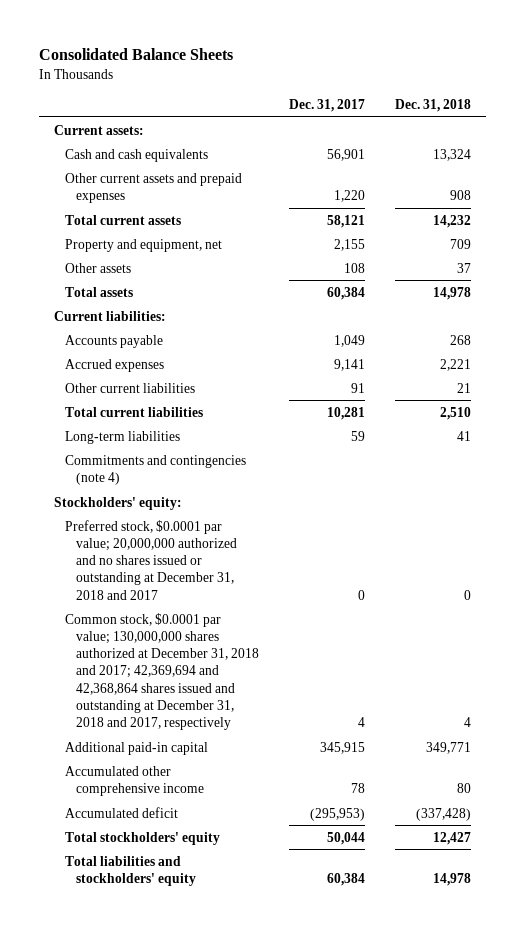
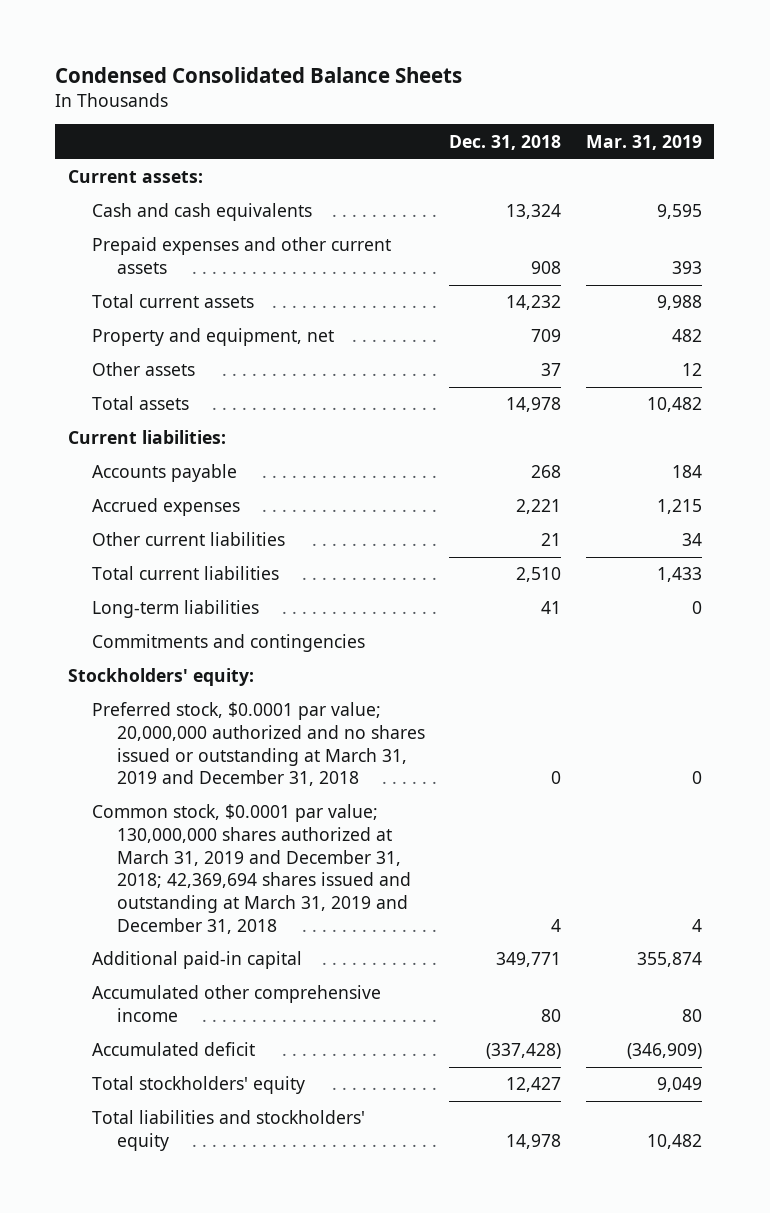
- Consolidated Balance Sheets
+ Condensed Consolidated Balance Sheets
- | Dec. 31, 2017 | Dec. 31, 2018
+ | Dec. 31, 2018 | Mar. 31, 2019
- Other current assets and prepaid expenses | 1,220 | 908
+ Prepaid expenses and other current assets | 908 | 393
- Commitments and contingencies (note 4)
+ Commitments and contingencies
- Preferred stock, $0.0001 par value; 20,000,000 authorized and no shares issued or outstanding at December 31, 2018 and 2017 | 0 | 0
- Common stock, $0.0001 par value; 130,000,000 shares authorized at December 31, 2018 and 2017; 42,369,694 and 42,368,864 shares issued and outstanding at December 31, 2018 and 2017, respectively | 4 | 4
+ Preferred stock, $0.0001 par value; 20,000,000 authorized and no shares issued or outstanding at March 31, 2019 and December 31, 2018 | 0 | 0
+ Common stock, $0.0001 par value; 130,000,000 shares authorized at March 31, 2019 and December 31, 2018; 42,369,694 shares issued and outstanding at March 31, 2019 and December 31, 2018 | 4 | 4

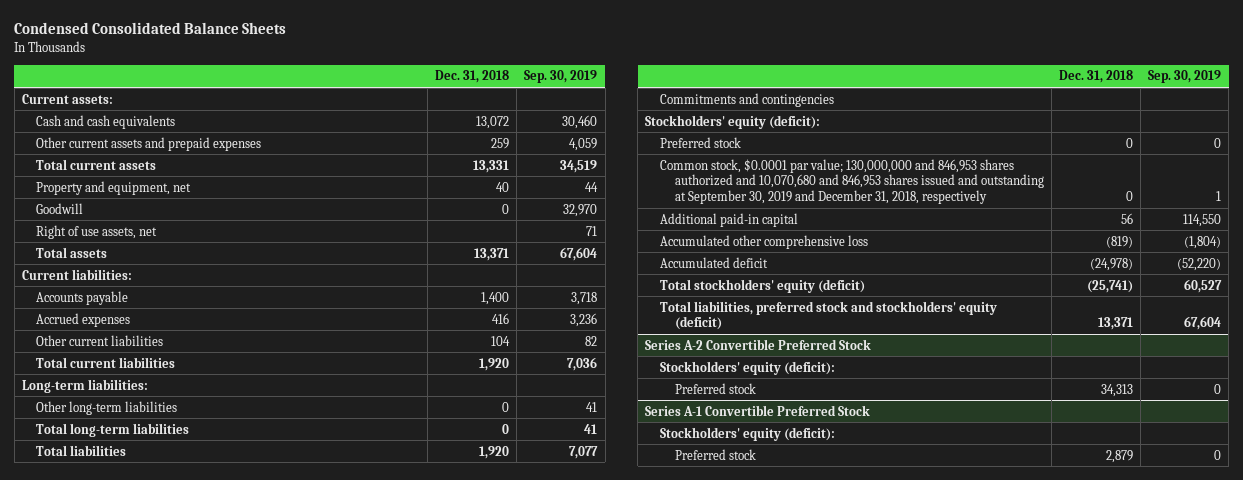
- | Dec. 31, 2018 | Mar. 31, 2019
+ | Dec. 31, 2018 | Sep. 30, 2019
- Cash and cash equivalents | 13,324 | 9,595
- Prepaid expenses and other current assets | 908 | 393
- Total current assets | 14,232 | 9,988
- Property and equipment, net | 709 | 482
- Other assets | 37 | 12
- Total assets | 14,978 | 10,482
+ Cash and cash equivalents | 13,072 | 30,460
+ Other current assets and prepaid expenses | 259 | 4,059
+ Total current assets | 13,331 | 34,519
+ Property and equipment, net | 40 | 44
+ Goodwill | 0 | 32,970
+ Right of use assets, net | | 71
+ Total assets | 13,371 | 67,604
- Accounts payable | 268 | 184
- Accrued expenses | 2,221 | 1,215
- Other current liabilities | 21 | 34
- Total current liabilities | 2,510 | 1,433
- Long-term liabilities | 41 | 0
+ Accounts payable | 1,400 | 3,718
+ Accrued expenses | 416 | 3,236
+ Other current liabilities | 104 | 82
+ Total current liabilities | 1,920 | 7,036
+ Long-term liabilities:
+ Other long-term liabilities | 0 | 41
+ Total long-term liabilities | 0 | 41
+ Total liabilities | 1,920 | 7,077
- Stockholders' equity:
- Preferred stock, $0.0001 par value; 20,000,000 authorized and no shares issued or outstanding at March 31, 2019 and December 31, 2018 | 0 | 0
- Common stock, $0.0001 par value; 130,000,000 shares authorized at March 31, 2019 and December 31, 2018; 42,369,694 shares issued and outstanding at March 31, 2019 and December 31, 2018 | 4 | 4
- Additional paid-in capital | 349,771 | 355,874
- Accumulated other comprehensive income | 80 | 80
- Accumulated deficit | (337,428) | (346,909)
- Total stockholders' equity | 12,427 | 9,049
- Total liabilities and stockholders' equity | 14,978 | 10,482
+ Stockholders' equity (deficit):
+ Preferred stock | 0 | 0
+ Common stock, $0.0001 par value; 130,000,000 and 846,953 shares authorized and 10,070,680 and 846,953 shares issued and outstanding at September 30, 2019 and December 31, 2018, respectively | 0 | 1
+ Additional paid-in capital | 56 | 114,550
+ Accumulated other comprehensive loss | (819) | (1,804)
+ Accumulated deficit | (24,978) | (52,220)
+ Total stockholders' equity (deficit) | (25,741) | 60,527
+ Total liabilities, preferred stock and stockholders' equity (deficit) | 13,371 | 67,604
+ Series A-2 Convertible Preferred Stock
+ Stockholders' equity (deficit):
+ Preferred stock | 34,313 | 0
+ Series A-1 Convertible Preferred Stock
+ Stockholders' equity (deficit):
+ Preferred stock | 2,879 | 0

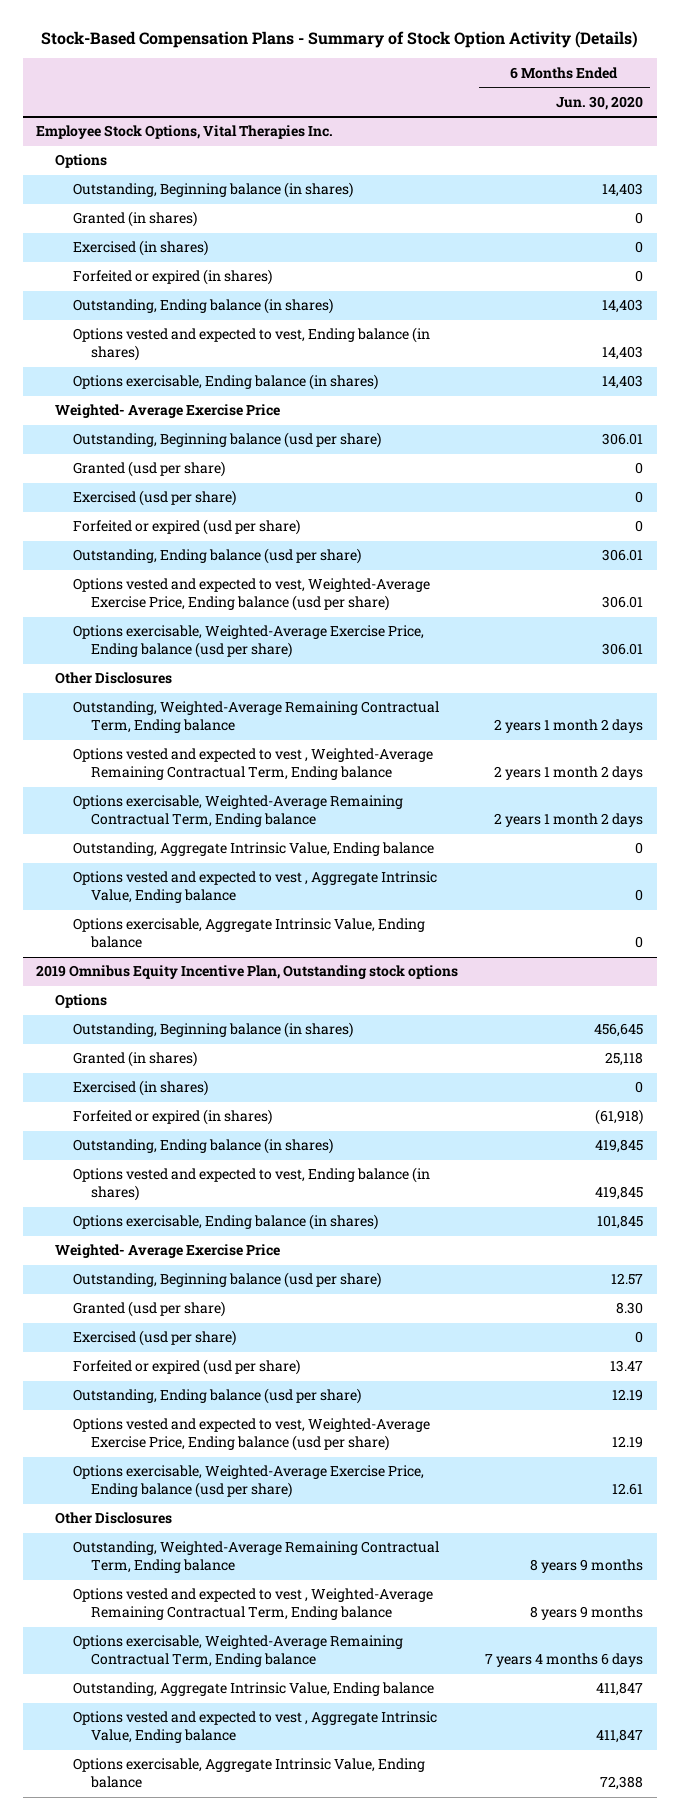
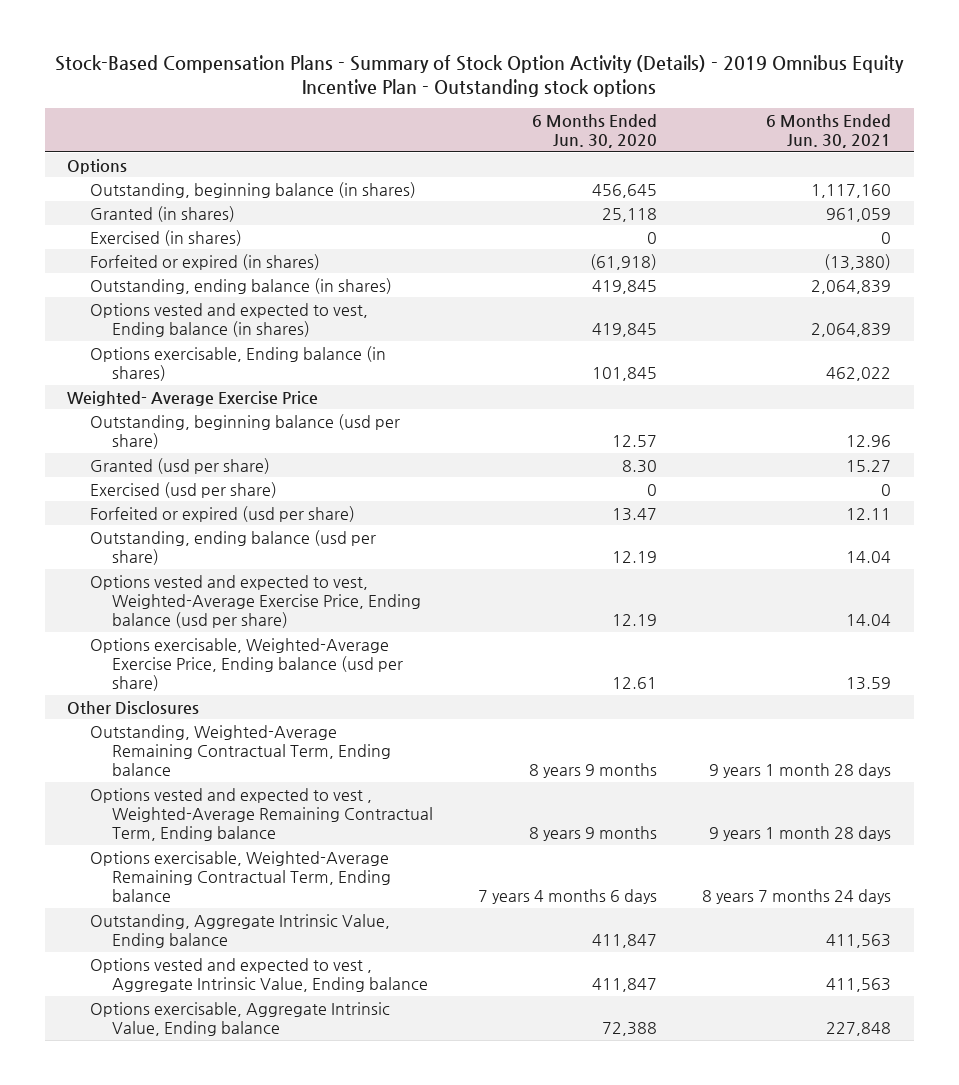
- Stock-Based Compensation Plans - Summary of Stock Option Activity (Details)
+ Stock-Based Compensation Plans - Summary of Stock Option Activity (Details) - 2019 Omnibus Equity Incentive Plan - Outstanding stock options
- | 6 Months Ended Jun. 30, 2020
+ | 6 Months Ended Jun. 30, 2020 | 6 Months Ended Jun. 30, 2021
- Employee Stock Options, Vital Therapies Inc.
- Outstanding, Beginning balance (in shares) | 14,403
- Granted (in shares) | 0
- Exercised (in shares) | 0
- Forfeited or expired (in shares) | 0
- Outstanding, Ending balance (in shares) | 14,403
- Options vested and expected to vest, Ending balance (in shares) | 14,403
- Options exercisable, Ending balance (in shares) | 14,403
- Weighted- Average Exercise Price
- Outstanding, Beginning balance (usd per share) | 306.01
- Granted (usd per share) | 0
- Exercised (usd per share) | 0
- Forfeited or expired (usd per share) | 0
- Outstanding, Ending balance (usd per share) | 306.01
- Options vested and expected to vest, Weighted-Average Exercise Price, Ending balance (usd per share) | 306.01
- Options exercisable, Weighted-Average Exercise Price, Ending balance (usd per share) | 306.01
- Other Disclosures
- Outstanding, Weighted-Average Remaining Contractual Term, Ending balance | 2 years 1 month 2 days
- Options vested and expected to vest , Weighted-Average Remaining Contractual Term, Ending balance | 2 years 1 month 2 days
- Options exercisable, Weighted-Average Remaining Contractual Term, Ending balance | 2 years 1 month 2 days
- Outstanding, Aggregate Intrinsic Value, Ending balance | 0
- Options vested and expected to vest , Aggregate Intrinsic Value, Ending balance | 0
- Options exercisable, Aggregate Intrinsic Value, Ending balance | 0
- 2019 Omnibus Equity Incentive Plan, Outstanding stock options
- Options
- Outstanding, Beginning balance (in shares) | 456,645
+ Outstanding, beginning balance (in shares) | 456,645 | 1,117,160
- Outstanding, Ending balance (in shares) | 419,845
+ Outstanding, ending balance (in shares) | 419,845 | 2,064,839
- Outstanding, Beginning balance (usd per share) | 12.57
+ Outstanding, beginning balance (usd per share) | 12.57 | 12.96
- Outstanding, Ending balance (usd per share) | 12.19
+ Outstanding, ending balance (usd per share) | 12.19 | 14.04

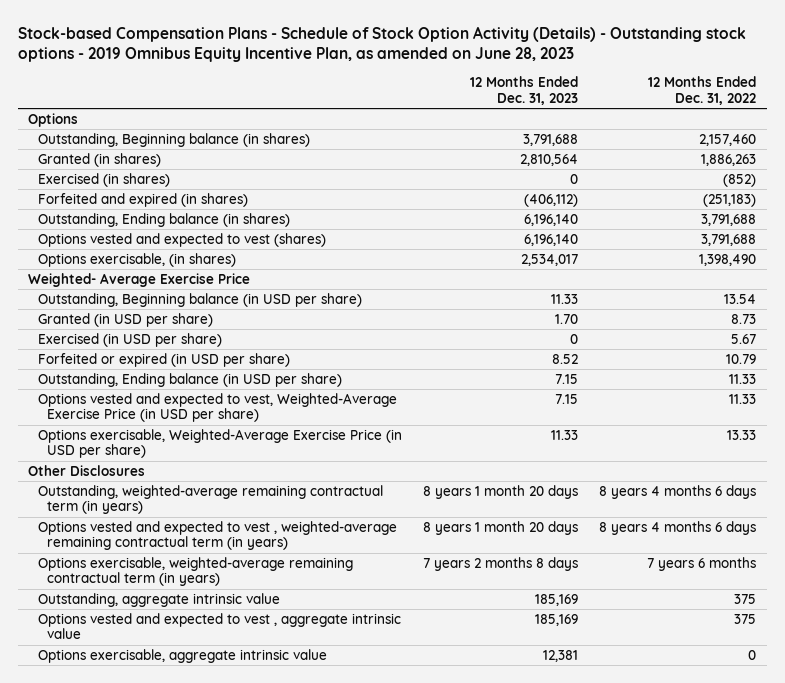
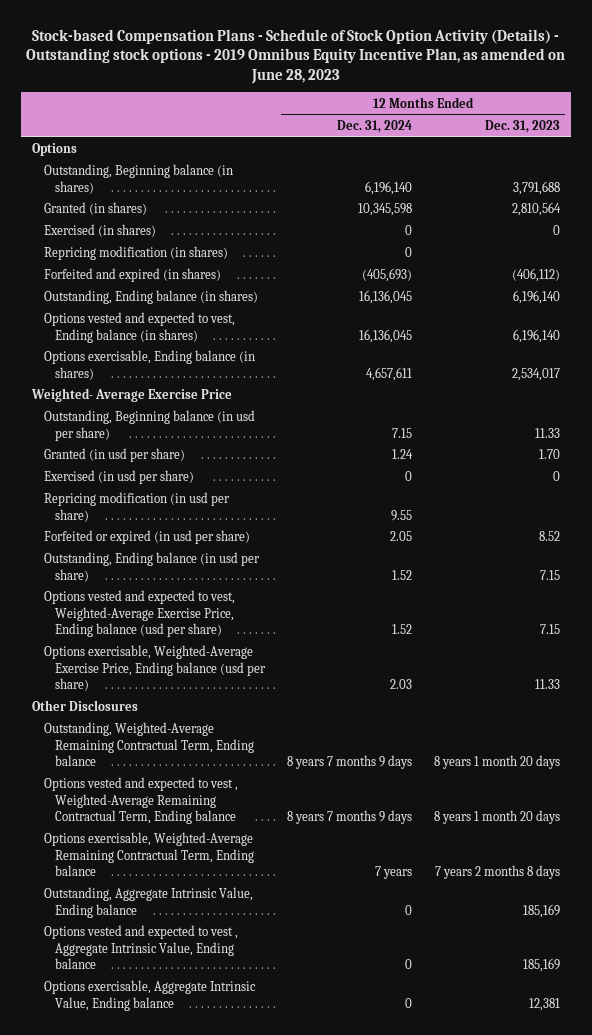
- | 12 Months Ended Dec. 31, 2023 | 12 Months Ended Dec. 31, 2022
+ | 12 Months Ended Dec. 31, 2024 | 12 Months Ended Dec. 31, 2023
+ Repricing modification (in shares) | 0 |
- Options vested and expected to vest (shares) | 6,196,140 | 3,791,688
- Options exercisable, (in shares) | 2,534,017 | 1,398,490
+ Options vested and expected to vest, Ending balance (in shares) | 16,136,045 | 6,196,140
+ Options exercisable, Ending balance (in shares) | 4,657,611 | 2,534,017
- Outstanding, Beginning balance (in USD per share) | 11.33 | 13.54
- Granted (in USD per share) | 1.70 | 8.73
- Exercised (in USD per share) | 0 | 5.67
- Forfeited or expired (in USD per share) | 8.52 | 10.79
- Outstanding, Ending balance (in USD per share) | 7.15 | 11.33
- Options vested and expected to vest, Weighted-Average Exercise Price (in USD per share) | 7.15 | 11.33
- Options exercisable, Weighted-Average Exercise Price (in USD per share) | 11.33 | 13.33
+ Outstanding, Beginning balance (in usd per share) | 7.15 | 11.33
+ Granted (in usd per share) | 1.24 | 1.70
+ Exercised (in usd per share) | 0 | 0
+ Repricing modification (in usd per share) | 9.55 |
+ Forfeited or expired (in usd per share) | 2.05 | 8.52
+ Outstanding, Ending balance (in usd per share) | 1.52 | 7.15
+ Options vested and expected to vest, Weighted-Average Exercise Price, Ending balance (usd per share) | 1.52 | 7.15
+ Options exercisable, Weighted-Average Exercise Price, Ending balance (usd per share) | 2.03 | 11.33
- Outstanding, weighted-average remaining contractual term (in years) | 8 years 1 month 20 days | 8 years 4 months 6 days
- Options vested and expected to vest , weighted-average remaining contractual term (in years) | 8 years 1 month 20 days | 8 years 4 months 6 days
- Options exercisable, weighted-average remaining contractual term (in years) | 7 years 2 months 8 days | 7 years 6 months
- Outstanding, aggregate intrinsic value | 185,169 | 375
- Options vested and expected to vest , aggregate intrinsic value | 185,169 | 375
- Options exercisable, aggregate intrinsic value | 12,381 | 0
+ Outstanding, Weighted-Average Remaining Contractual Term, Ending balance | 8 years 7 months 9 days | 8 years 1 month 20 days
+ Options vested and expected to vest , Weighted-Average Remaining Contractual Term, Ending balance | 8 years 7 months 9 days | 8 years 1 month 20 days
+ Options exercisable, Weighted-Average Remaining Contractual Term, Ending balance | 7 years | 7 years 2 months 8 days
+ Outstanding, Aggregate Intrinsic Value, Ending balance | 0 | 185,169
+ Options vested and expected to vest , Aggregate Intrinsic Value, Ending balance | 0 | 185,169
+ Options exercisable, Aggregate Intrinsic Value, Ending balance | 0 | 12,381

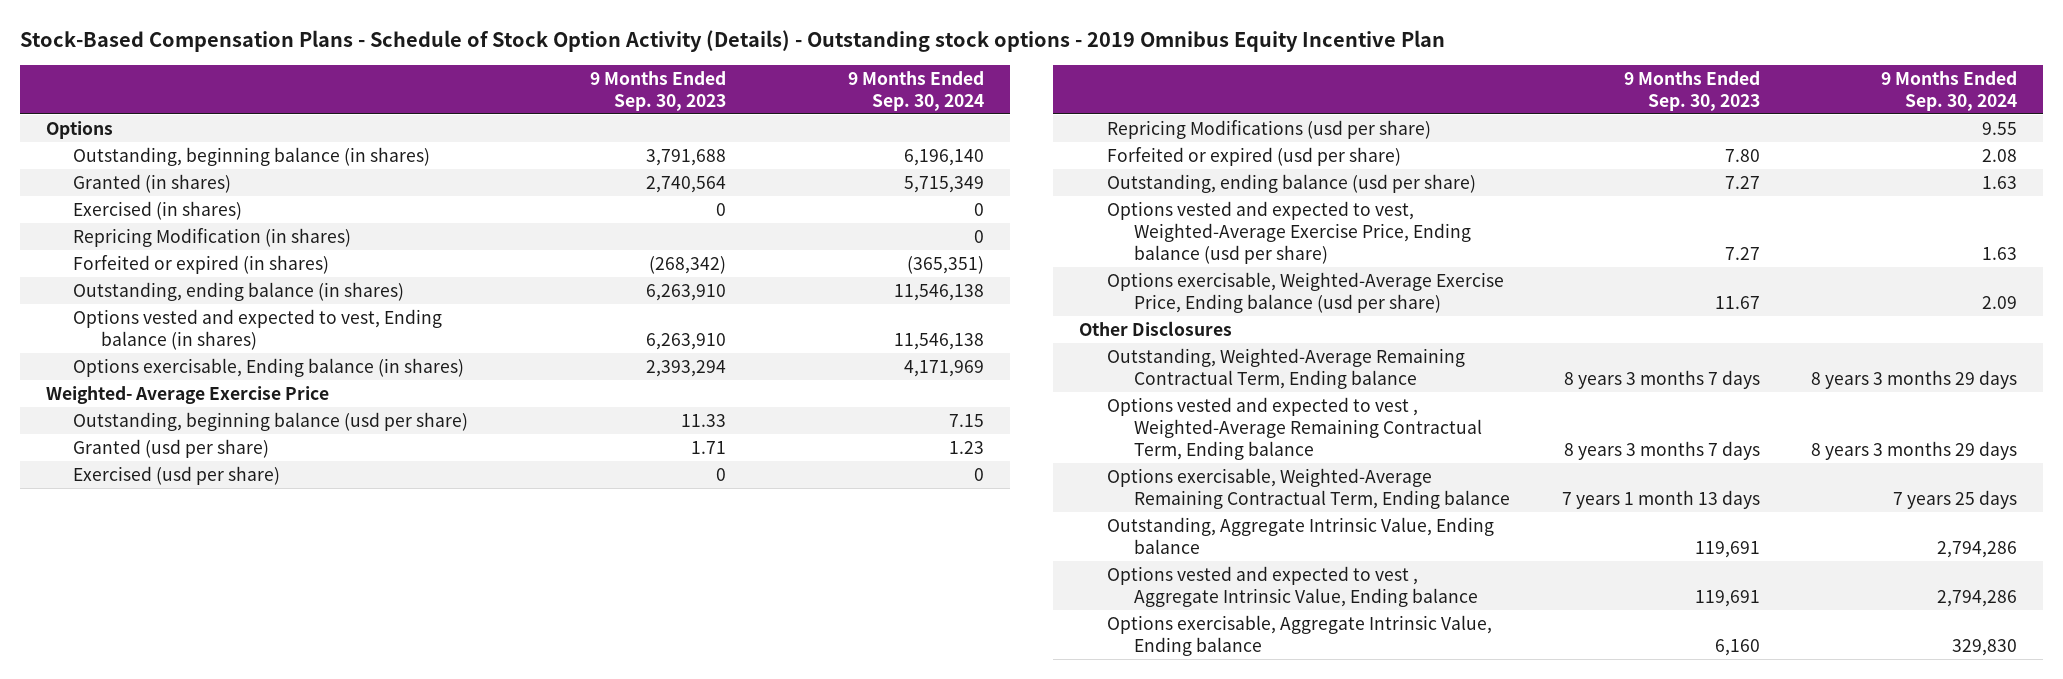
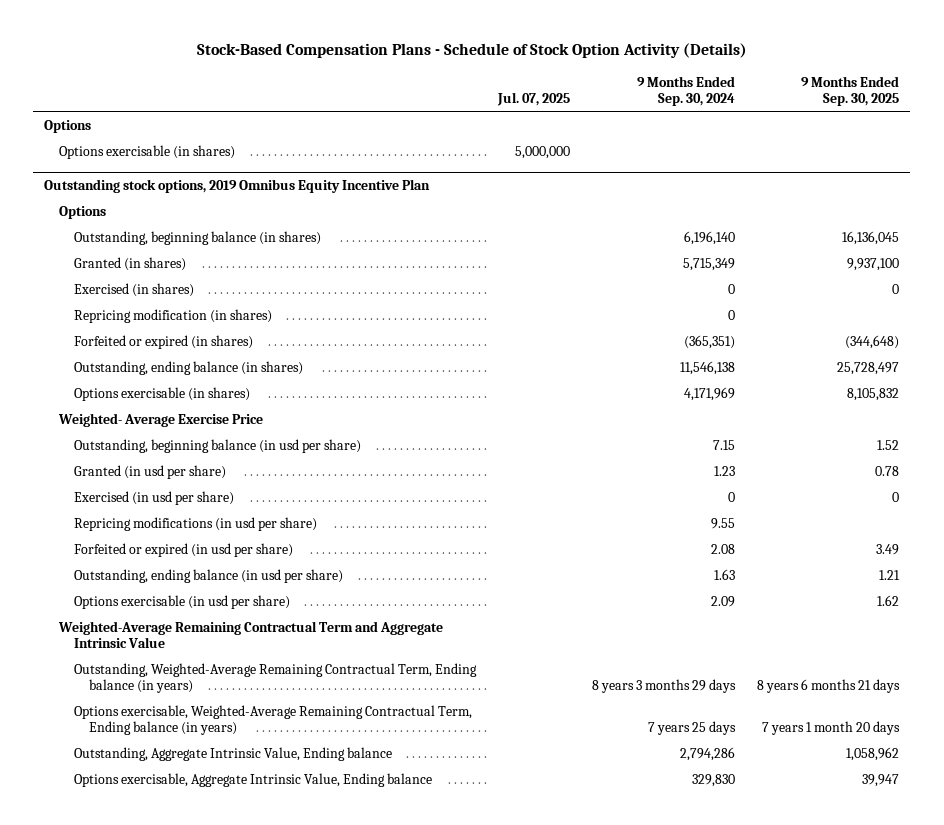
- Stock-Based Compensation Plans - Schedule of Stock Option Activity (Details) - Outstanding stock options - 2019 Omnibus Equity Incentive Plan
+ Stock-Based Compensation Plans - Schedule of Stock Option Activity (Details)
- | 9 Months Ended Sep. 30, 2023 | 9 Months Ended Sep. 30, 2024
+ | Jul. 07, 2025 | 9 Months Ended Sep. 30, 2024 | 9 Months Ended Sep. 30, 2025
+ Options exercisable (in shares) | 5,000,000 | |
+ Outstanding stock options, 2019 Omnibus Equity Incentive Plan
+ Options
- Repricing Modification (in shares) | | 0
+ Repricing modification (in shares) | | 0 |
- Options vested and expected to vest, Ending balance (in shares) | 6,263,910 | 11,546,138
- Options exercisable, Ending balance (in shares) | 2,393,294 | 4,171,969
+ Options exercisable (in shares) | | 4,171,969 | 8,105,832
- Outstanding, beginning balance (usd per share) | 11.33 | 7.15
- Granted (usd per share) | 1.71 | 1.23
- Exercised (usd per share) | 0 | 0
- Repricing Modifications (usd per share) | | 9.55
- Forfeited or expired (usd per share) | 7.80 | 2.08
- Outstanding, ending balance (usd per share) | 7.27 | 1.63
- Options vested and expected to vest, Weighted-Average Exercise Price, Ending balance (usd per share) | 7.27 | 1.63
- Options exercisable, Weighted-Average Exercise Price, Ending balance (usd per share) | 11.67 | 2.09
- Other Disclosures
- Outstanding, Weighted-Average Remaining Contractual Term, Ending balance | 8 years 3 months 7 days | 8 years 3 months 29 days
- Options vested and expected to vest , Weighted-Average Remaining Contractual Term, Ending balance | 8 years 3 months 7 days | 8 years 3 months 29 days
- Options exercisable, Weighted-Average Remaining Contractual Term, Ending balance | 7 years 1 month 13 days | 7 years 25 days
+ Outstanding, beginning balance (in usd per share) | | 7.15 | 1.52
+ Granted (in usd per share) | | 1.23 | 0.78
+ Exercised (in usd per share) | | 0 | 0
+ Repricing modifications (in usd per share) | | 9.55 |
+ Forfeited or expired (in usd per share) | | 2.08 | 3.49
+ Outstanding, ending balance (in usd per share) | | 1.63 | 1.21
+ Options exercisable (in usd per share) | | 2.09 | 1.62
+ Weighted-Average Remaining Contractual Term and Aggregate Intrinsic Value
+ Outstanding, Weighted-Average Remaining Contractual Term, Ending balance (in years) | | 8 years 3 months 29 days | 8 years 6 months 21 days
+ Options exercisable, Weighted-Average Remaining Contractual Term, Ending balance (in years) | | 7 years 25 days | 7 years 1 month 20 days
- Options vested and expected to vest , Aggregate Intrinsic Value, Ending balance | 119,691 | 2,794,286

